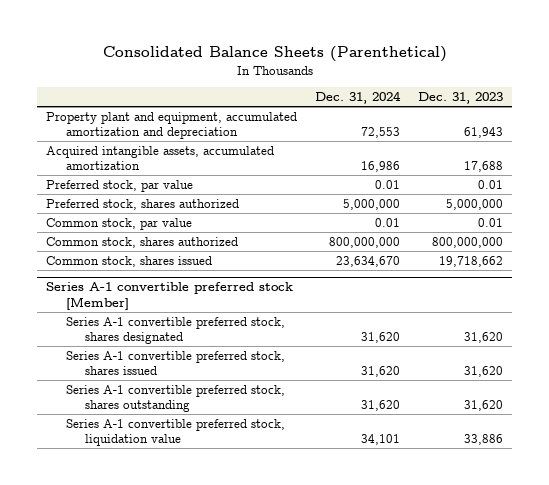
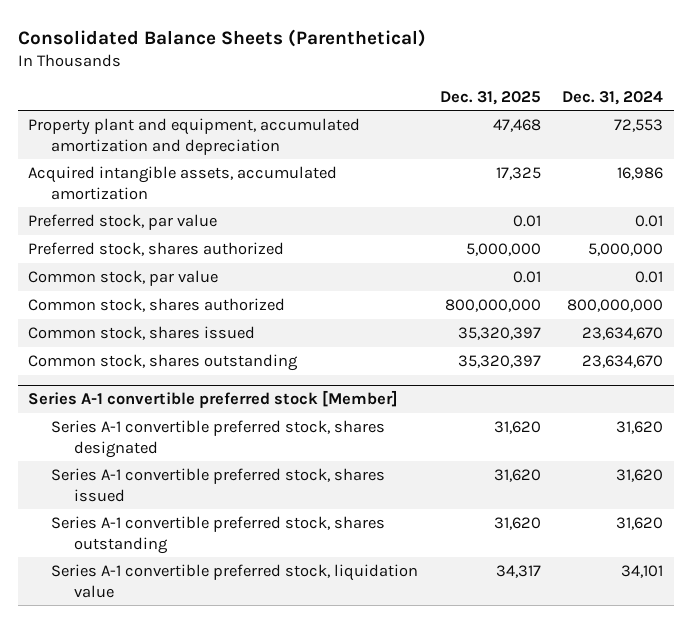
- | Dec. 31, 2024 | Dec. 31, 2023
+ | Dec. 31, 2025 | Dec. 31, 2024
+ Common stock, shares outstanding | 35,320,397 | 23,634,670

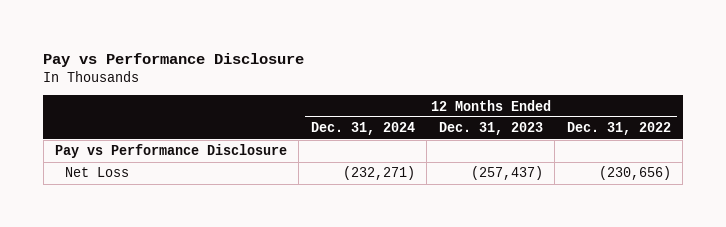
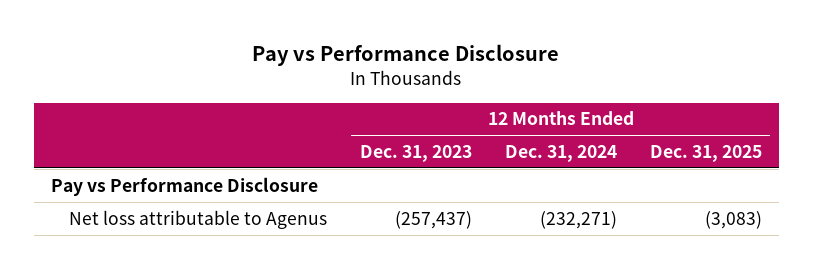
- | 12 Months Ended Dec. 31, 2024 | 12 Months Ended Dec. 31, 2023 | 12 Months Ended Dec. 31, 2022
+ | 12 Months Ended Dec. 31, 2023 | 12 Months Ended Dec. 31, 2024 | 12 Months Ended Dec. 31, 2025
- Net Loss | (232,271) | (257,437) | (230,656)
+ Net loss attributable to Agenus | (257,437) | (232,271) | (3,083)

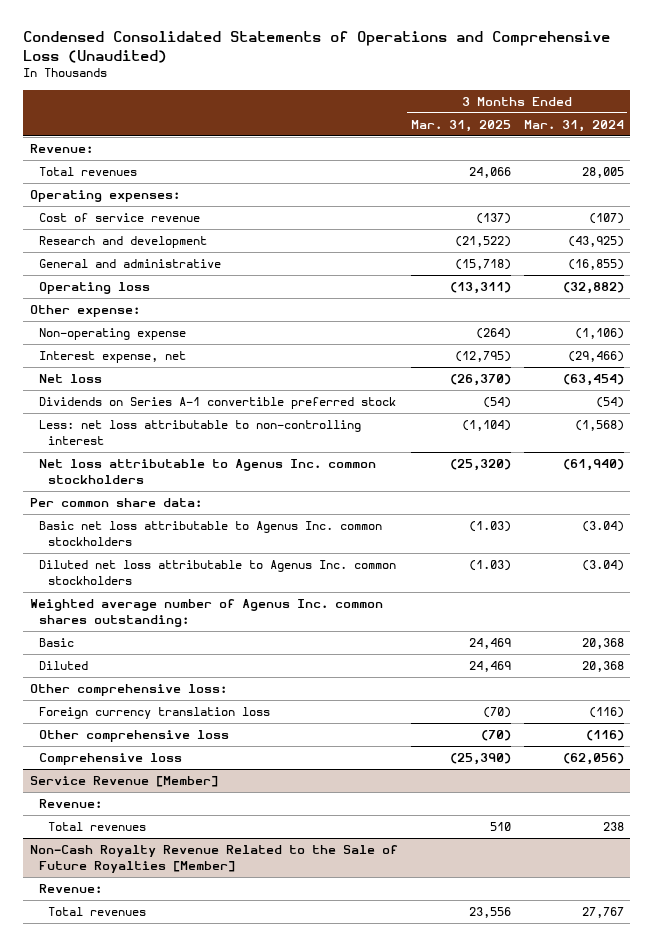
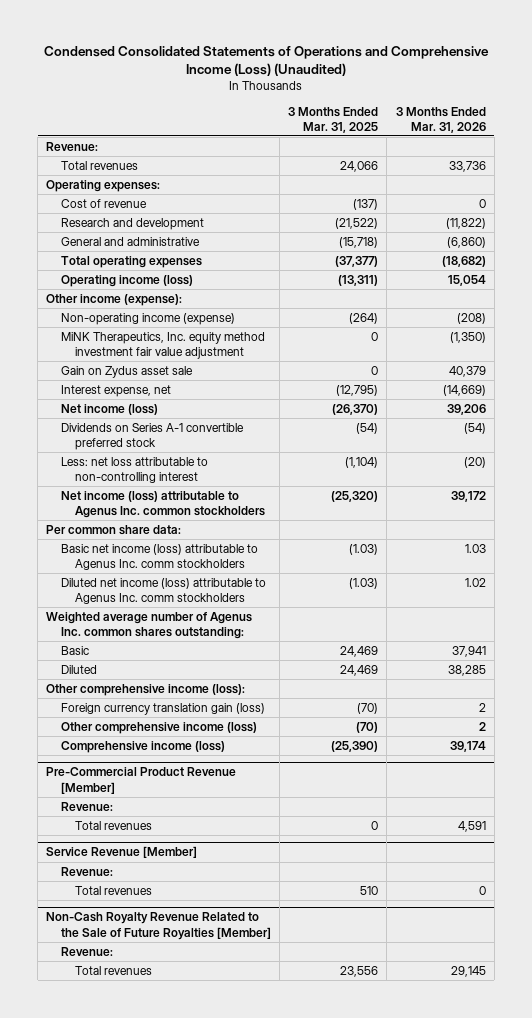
- Condensed Consolidated Statements of Operations and Comprehensive Loss (Unaudited)
+ Condensed Consolidated Statements of Operations and Comprehensive Income (Loss) (Unaudited)
- | 3 Months Ended Mar. 31, 2025 | 3 Months Ended Mar. 31, 2024
+ | 3 Months Ended Mar. 31, 2025 | 3 Months Ended Mar. 31, 2026
- Cost of service revenue | (137) | (107)
+ Cost of revenue | (137) | 0
- Operating loss | (13,311) | (32,882)
- Other expense:
- Non-operating expense | (264) | (1,106)
+ Total operating expenses | (37,377) | (18,682)
+ Operating income (loss) | (13,311) | 15,054
+ Other income (expense):
+ Non-operating income (expense) | (264) | (208)
+ MiNK Therapeutics, Inc. equity method investment fair value adjustment | 0 | (1,350)
+ Gain on Zydus asset sale | 0 | 40,379
- Net loss | (26,370) | (63,454)
+ Net income (loss) | (26,370) | 39,206
- Net loss attributable to Agenus Inc. common stockholders | (25,320) | (61,940)
+ Net income (loss) attributable to Agenus Inc. common stockholders | (25,320) | 39,172
- Basic net loss attributable to Agenus Inc. common stockholders | (1.03) | (3.04)
- Diluted net loss attributable to Agenus Inc. common stockholders | (1.03) | (3.04)
+ Basic net income (loss) attributable to Agenus Inc. comm stockholders | (1.03) | 1.03
+ Diluted net income (loss) attributable to Agenus Inc. comm stockholders | (1.03) | 1.02
- Other comprehensive loss:
- Foreign currency translation loss | (70) | (116)
- Other comprehensive loss | (70) | (116)
- Comprehensive loss | (25,390) | (62,056)
+ Other comprehensive income (loss):
+ Foreign currency translation gain (loss) | (70) | 2
+ Other comprehensive income (loss) | (70) | 2
+ Comprehensive income (loss) | (25,390) | 39,174
+ Pre-Commercial Product Revenue [Member]
+ Revenue:
+ Total revenues | 0 | 4,591

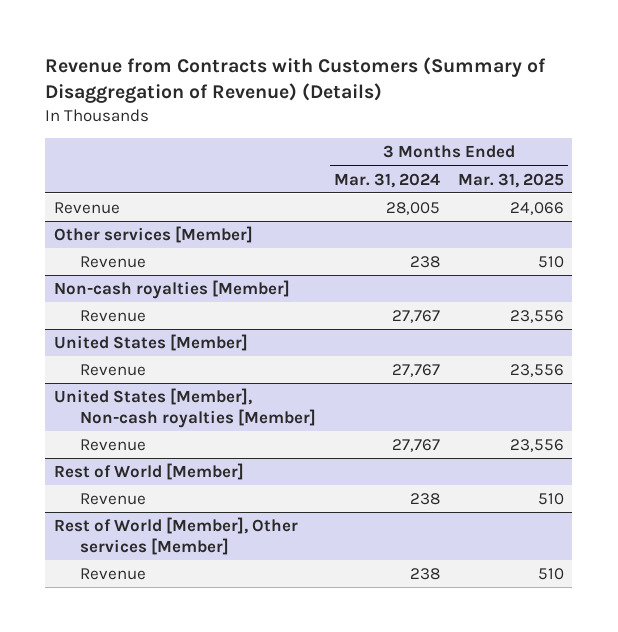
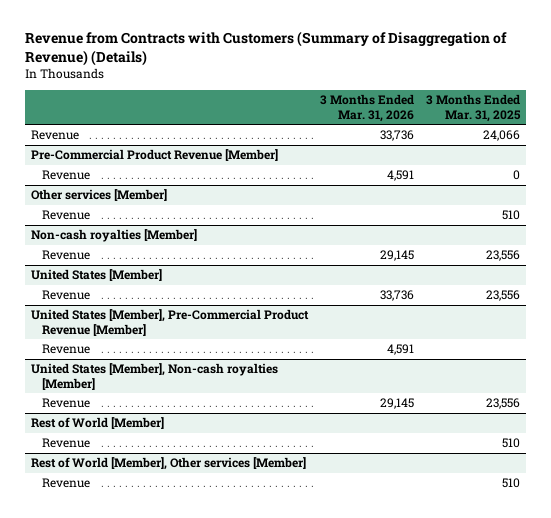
- | 3 Months Ended Mar. 31, 2024 | 3 Months Ended Mar. 31, 2025
+ | 3 Months Ended Mar. 31, 2026 | 3 Months Ended Mar. 31, 2025
+ Pre-Commercial Product Revenue [Member]
+ Revenue | 4,591 | 0
+ United States [Member], Pre-Commercial Product Revenue [Member]
+ Revenue | 4,591 |

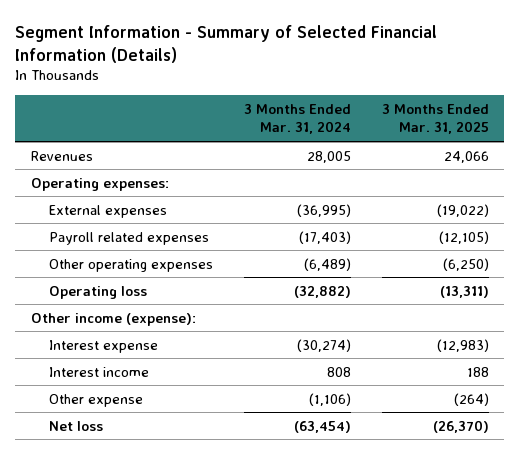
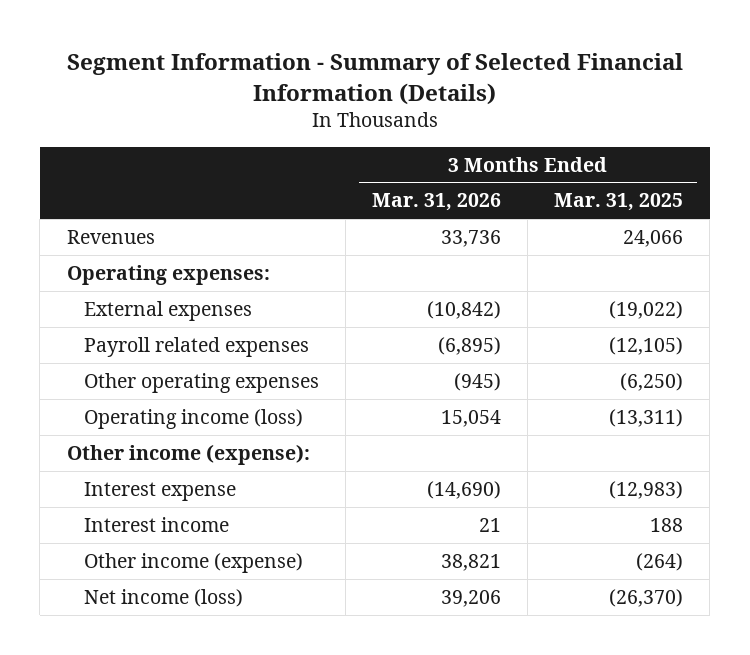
- | 3 Months Ended Mar. 31, 2024 | 3 Months Ended Mar. 31, 2025
+ | 3 Months Ended Mar. 31, 2026 | 3 Months Ended Mar. 31, 2025
- Operating loss | (32,882) | (13,311)
+ Operating income (loss) | 15,054 | (13,311)
- Other expense | (1,106) | (264)
- Net loss | (63,454) | (26,370)
+ Other income (expense) | 38,821 | (264)
+ Net income (loss) | 39,206 | (26,370)

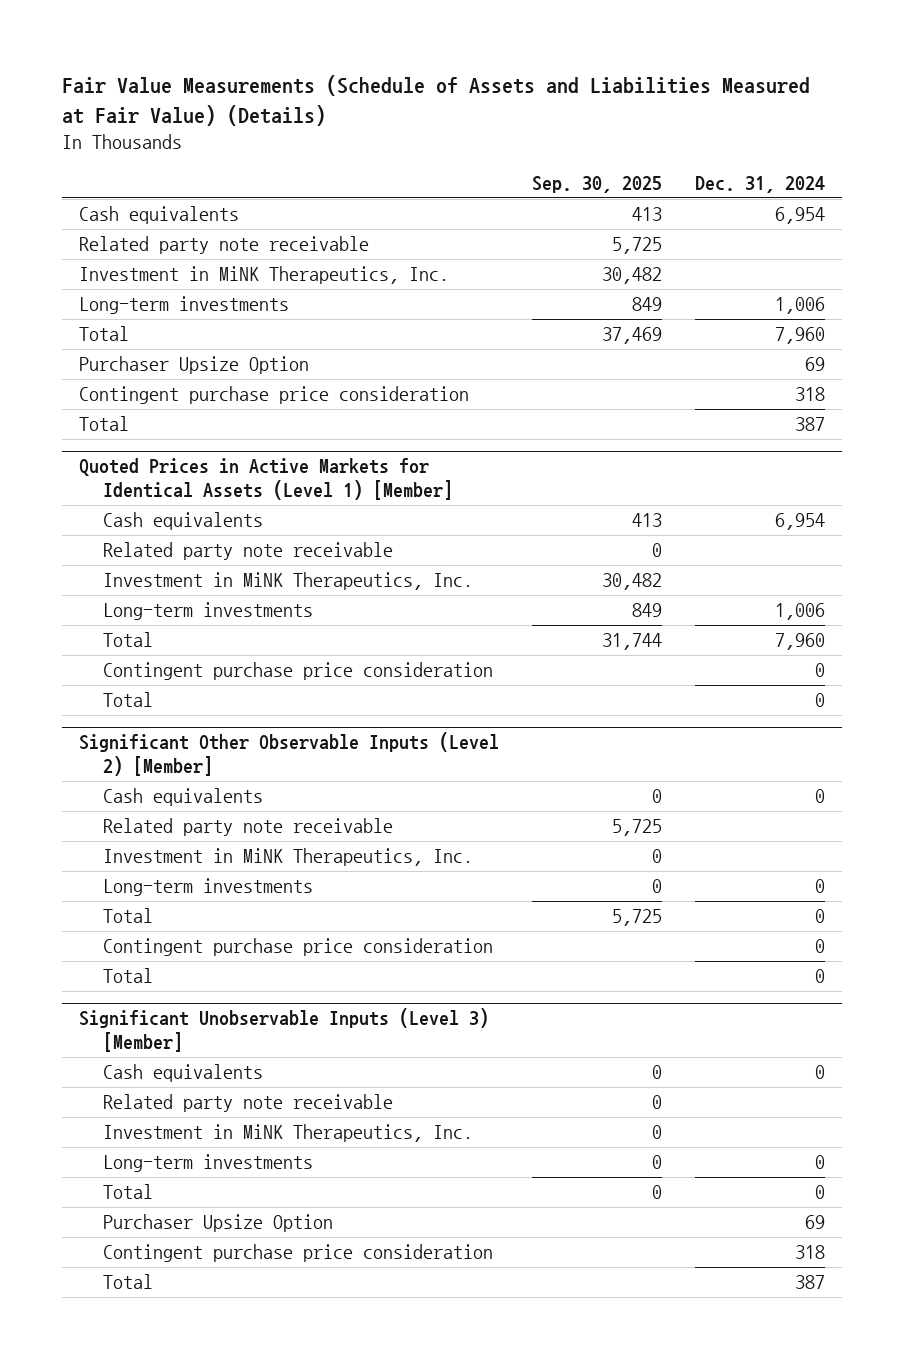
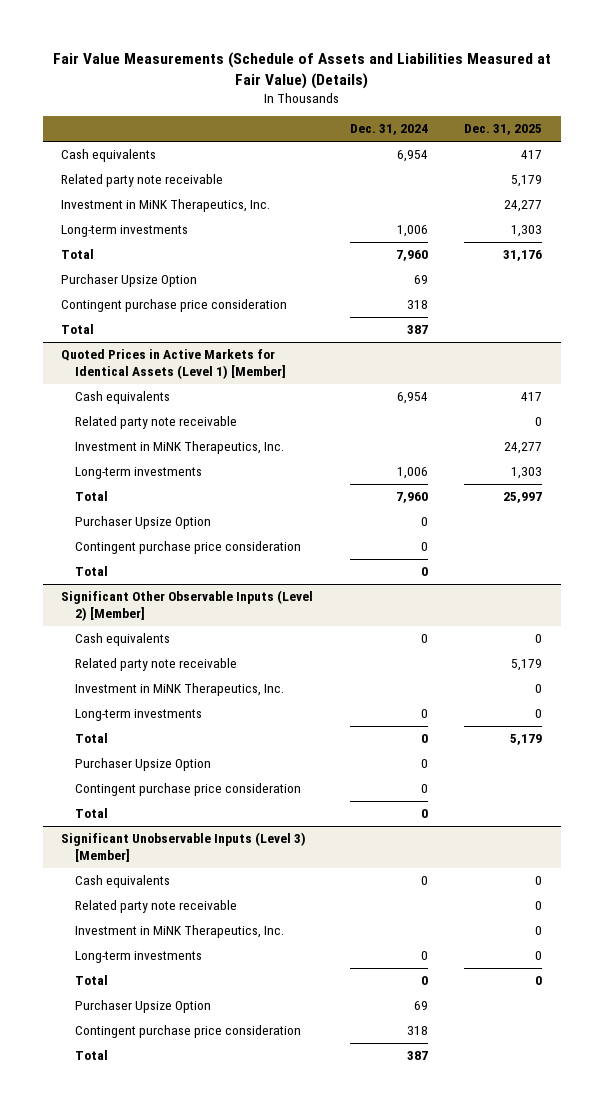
- | Sep. 30, 2025 | Dec. 31, 2024
+ | Dec. 31, 2024 | Dec. 31, 2025
@ Quoted Prices in Active Markets for Identical Assets (Level 1) [Member]
+ Purchaser Upsize Option | 0 |
@ Significant Other Observable Inputs (Level 2) [Member]
+ Purchaser Upsize Option | 0 |

